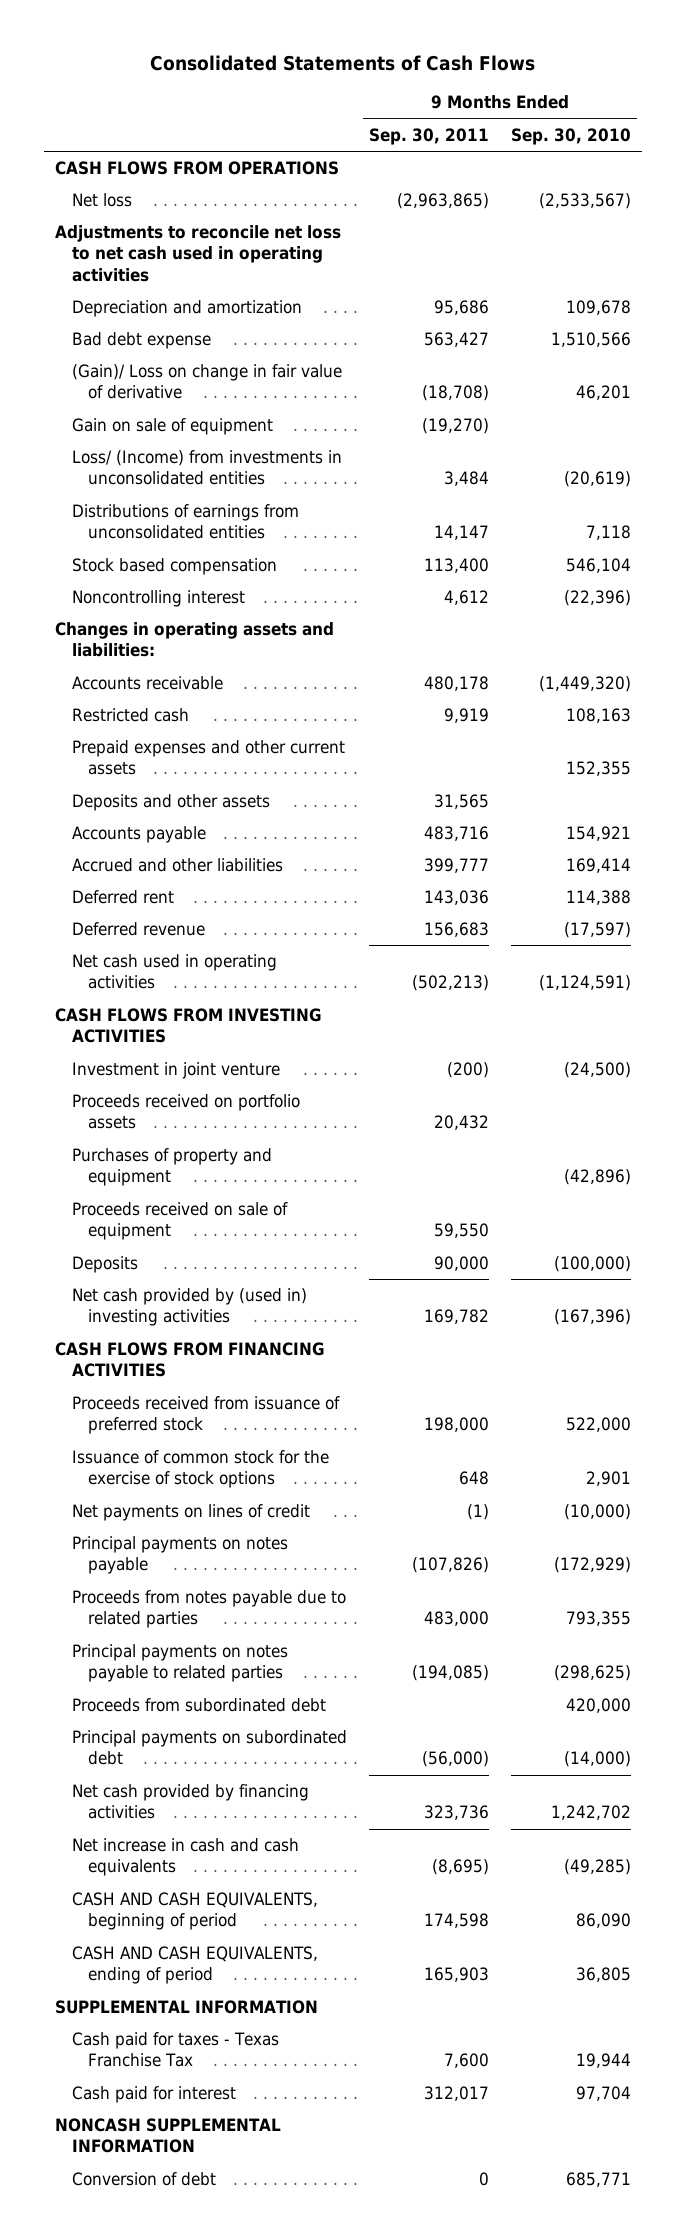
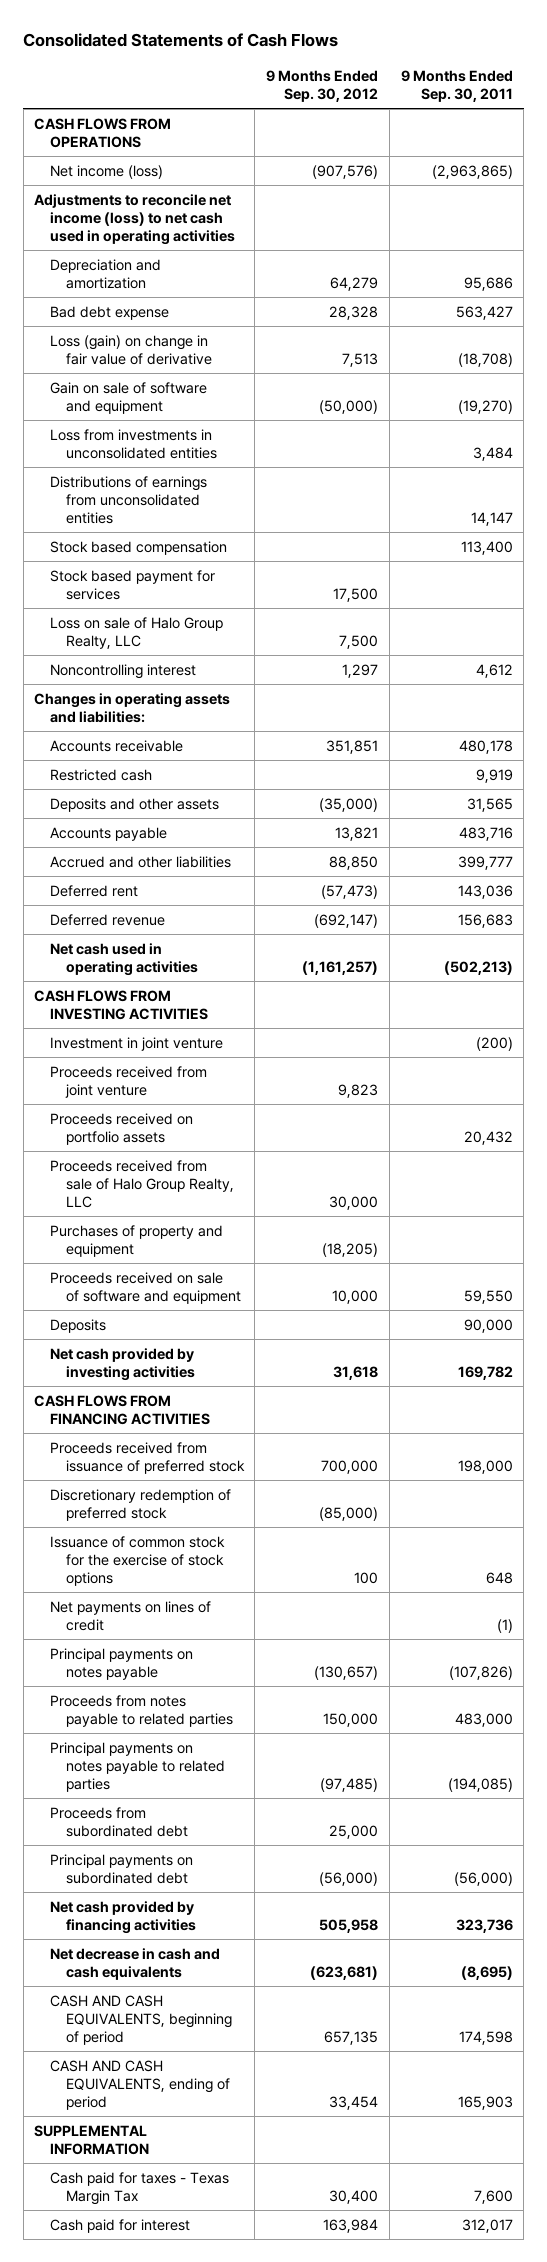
- | 9 Months Ended Sep. 30, 2011 | 9 Months Ended Sep. 30, 2010
+ | 9 Months Ended Sep. 30, 2012 | 9 Months Ended Sep. 30, 2011
- Net loss | (2,963,865) | (2,533,567)
- Adjustments to reconcile net loss to net cash used in operating activities
+ Net income (loss) | (907,576) | (2,963,865)
+ Adjustments to reconcile net income (loss) to net cash used in operating activities
- (Gain)/ Loss on change in fair value of derivative | (18,708) | 46,201
- Gain on sale of equipment | (19,270) |
- Loss/ (Income) from investments in unconsolidated entities | 3,484 | (20,619)
+ Loss (gain) on change in fair value of derivative | 7,513 | (18,708)
+ Gain on sale of software and equipment | (50,000) | (19,270)
+ Loss from investments in unconsolidated entities | | 3,484
+ Stock based payment for services | 17,500 |
+ Loss on sale of Halo Group Realty, LLC | 7,500 |
- Prepaid expenses and other current assets | | 152,355
+ Proceeds received from joint venture | 9,823 |
+ Proceeds received from sale of Halo Group Realty, LLC | 30,000 |
- Proceeds received on sale of equipment | 59,550 |
+ Proceeds received on sale of software and equipment | 10,000 | 59,550
- Net cash provided by (used in) investing activities | 169,782 | (167,396)
+ Net cash provided by investing activities | 31,618 | 169,782
+ Discretionary redemption of preferred stock | (85,000) |
- Proceeds from notes payable due to related parties | 483,000 | 793,355
+ Proceeds from notes payable to related parties | 150,000 | 483,000
- Net increase in cash and cash equivalents | (8,695) | (49,285)
+ Net decrease in cash and cash equivalents | (623,681) | (8,695)
- Cash paid for taxes - Texas Franchise Tax | 7,600 | 19,944
+ Cash paid for taxes - Texas Margin Tax | 30,400 | 7,600
- NONCASH SUPPLEMENTAL INFORMATION
- Conversion of debt | 0 | 685,771

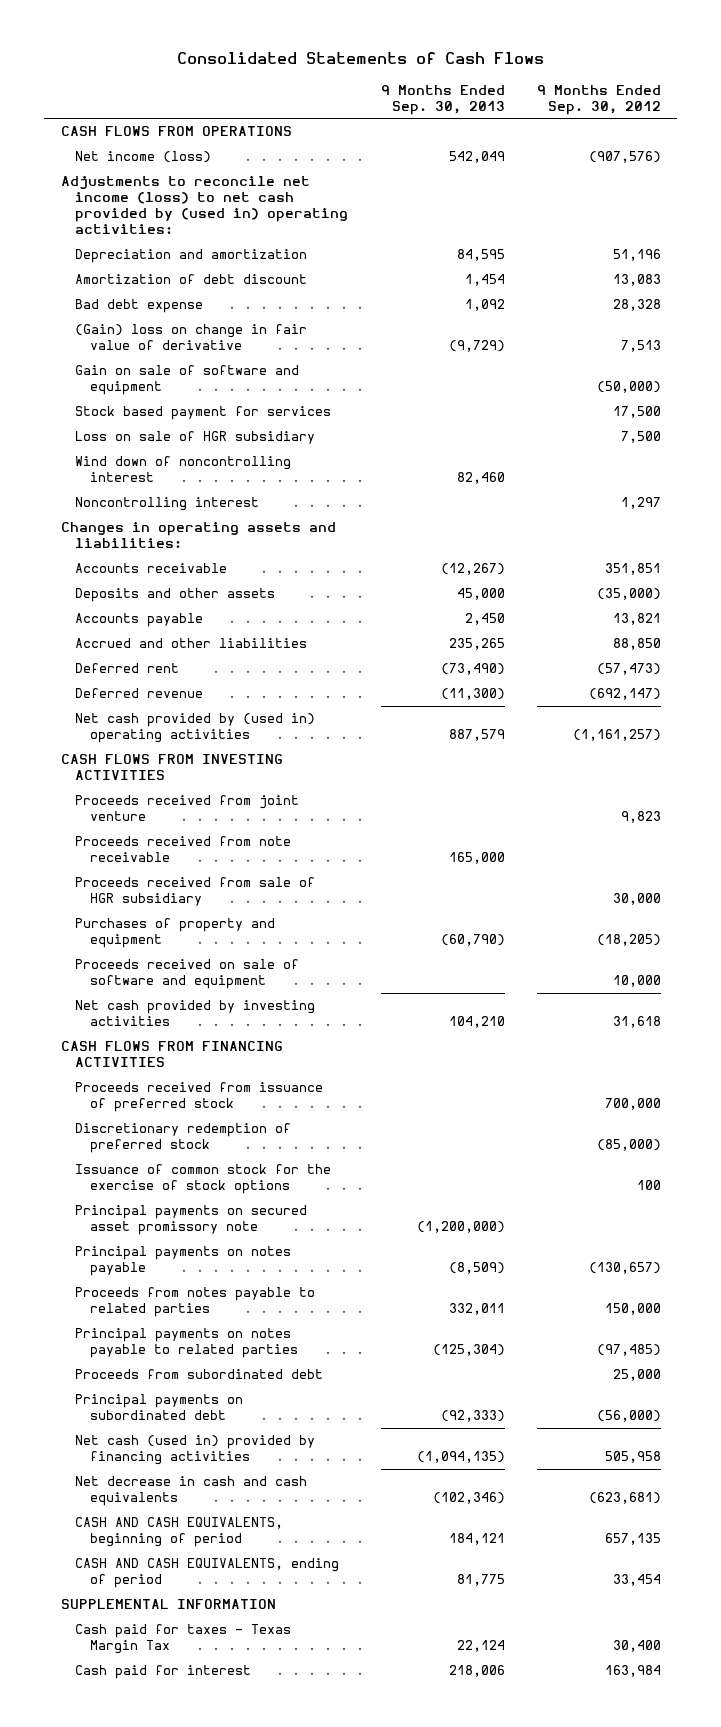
- | 9 Months Ended Sep. 30, 2012 | 9 Months Ended Sep. 30, 2011
+ | 9 Months Ended Sep. 30, 2013 | 9 Months Ended Sep. 30, 2012
- Adjustments to reconcile net income (loss) to net cash used in operating activities
- Depreciation and amortization | 64,279 | 95,686
+ Adjustments to reconcile net income (loss) to net cash provided by (used in) operating activities:
+ Depreciation and amortization | 84,595 | 51,196
+ Amortization of debt discount | 1,454 | 13,083
- Loss (gain) on change in fair value of derivative | 7,513 | (18,708)
+ (Gain) loss on change in fair value of derivative | (9,729) | 7,513
- Loss from investments in unconsolidated entities | | 3,484
- Distributions of earnings from unconsolidated entities | | 14,147
- Stock based compensation | | 113,400
- Loss on sale of Halo Group Realty, LLC | 7,500 |
+ Loss on sale of HGR subsidiary | | 7,500
+ Wind down of noncontrolling interest | 82,460 |
- Restricted cash | | 9,919
- Net cash used in operating activities | (1,161,257) | (502,213)
+ Net cash provided by (used in) operating activities | 887,579 | (1,161,257)
- Investment in joint venture | | (200)
- Proceeds received on portfolio assets | | 20,432
- Proceeds received from sale of Halo Group Realty, LLC | 30,000 |
+ Proceeds received from note receivable | 165,000 |
+ Proceeds received from sale of HGR subsidiary | | 30,000
- Deposits | | 90,000
- Net payments on lines of credit | | (1)
+ Principal payments on secured asset promissory note | (1,200,000) |
- Net cash provided by financing activities | 505,958 | 323,736
+ Net cash (used in) provided by financing activities | (1,094,135) | 505,958

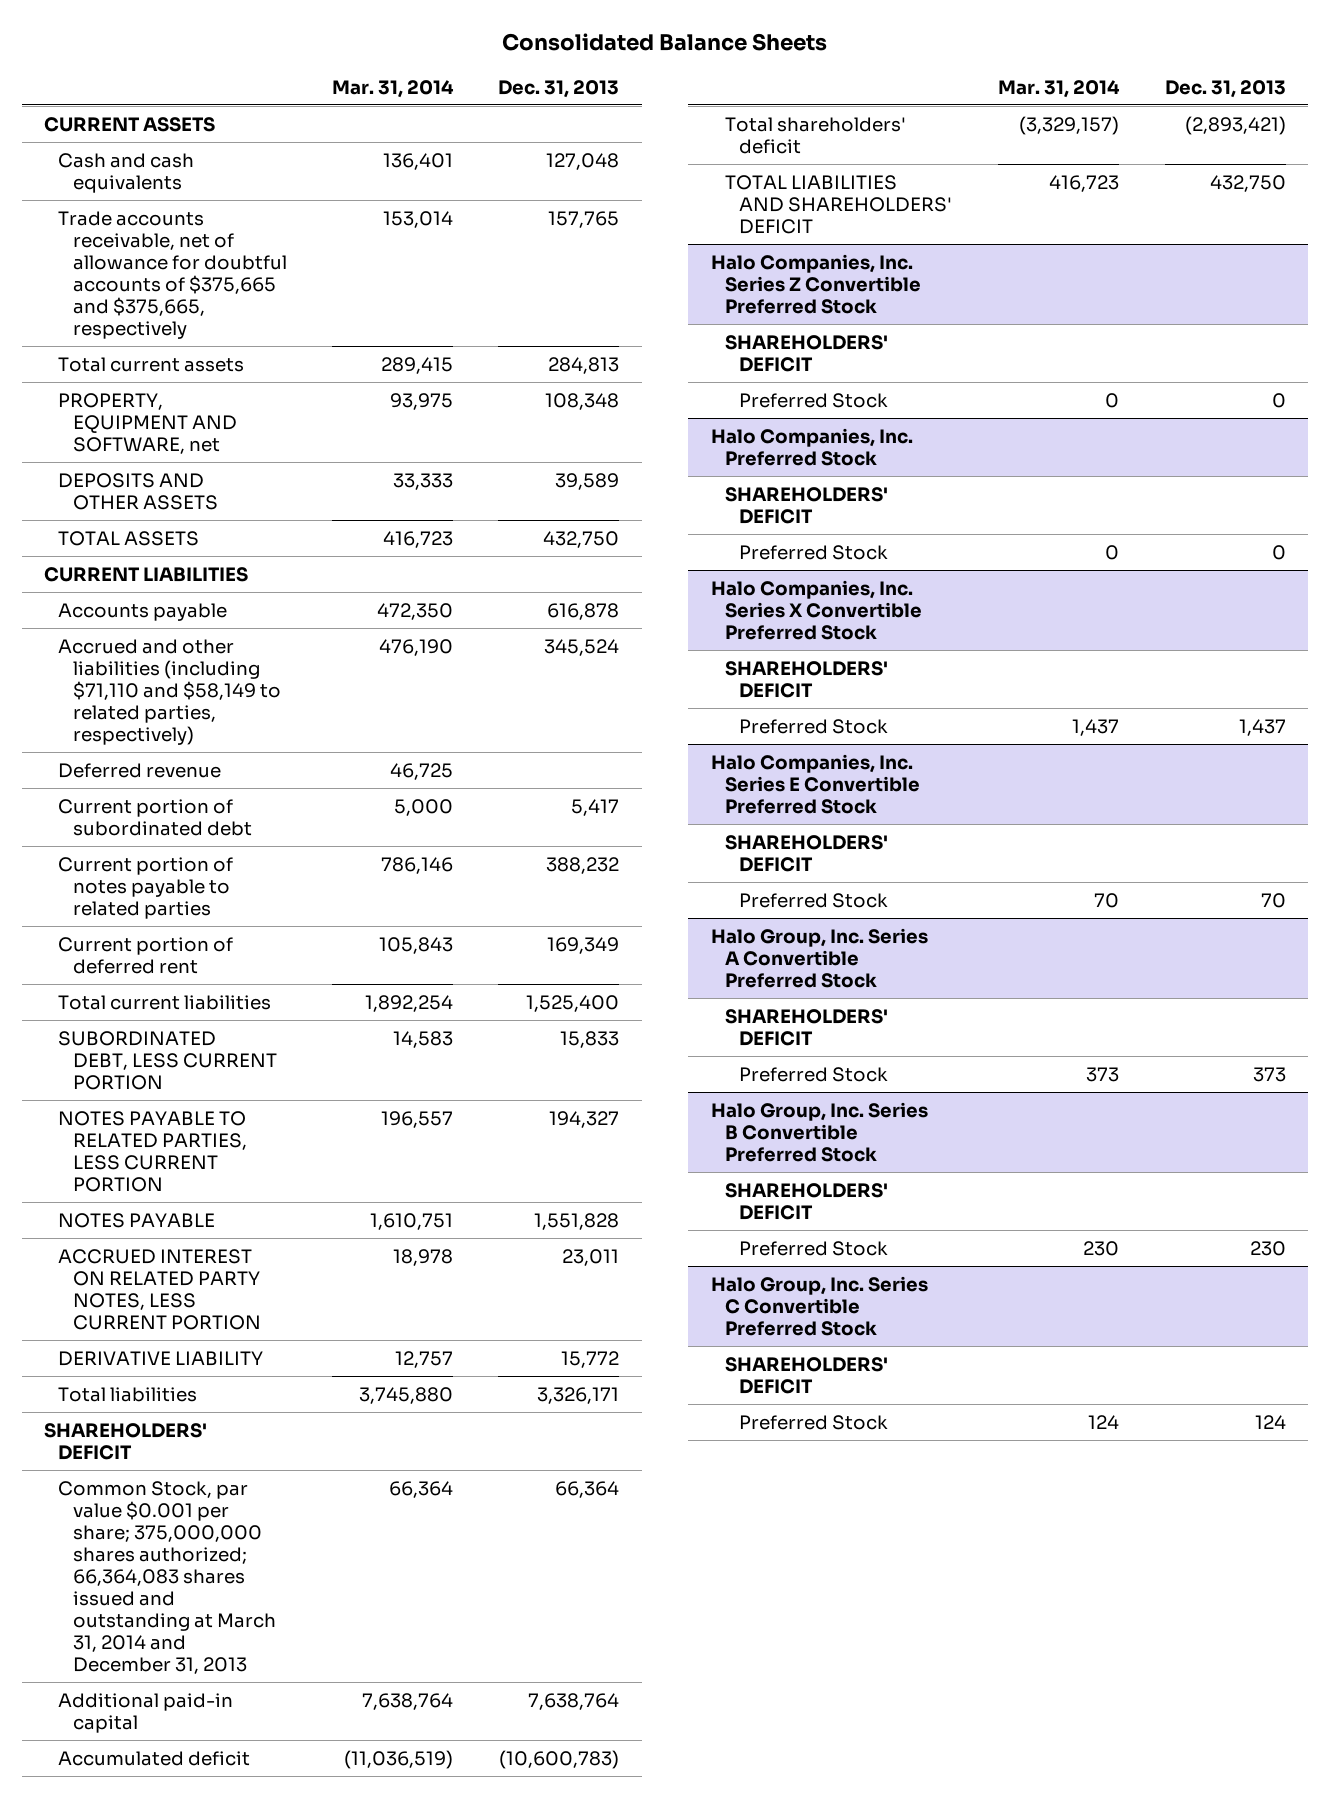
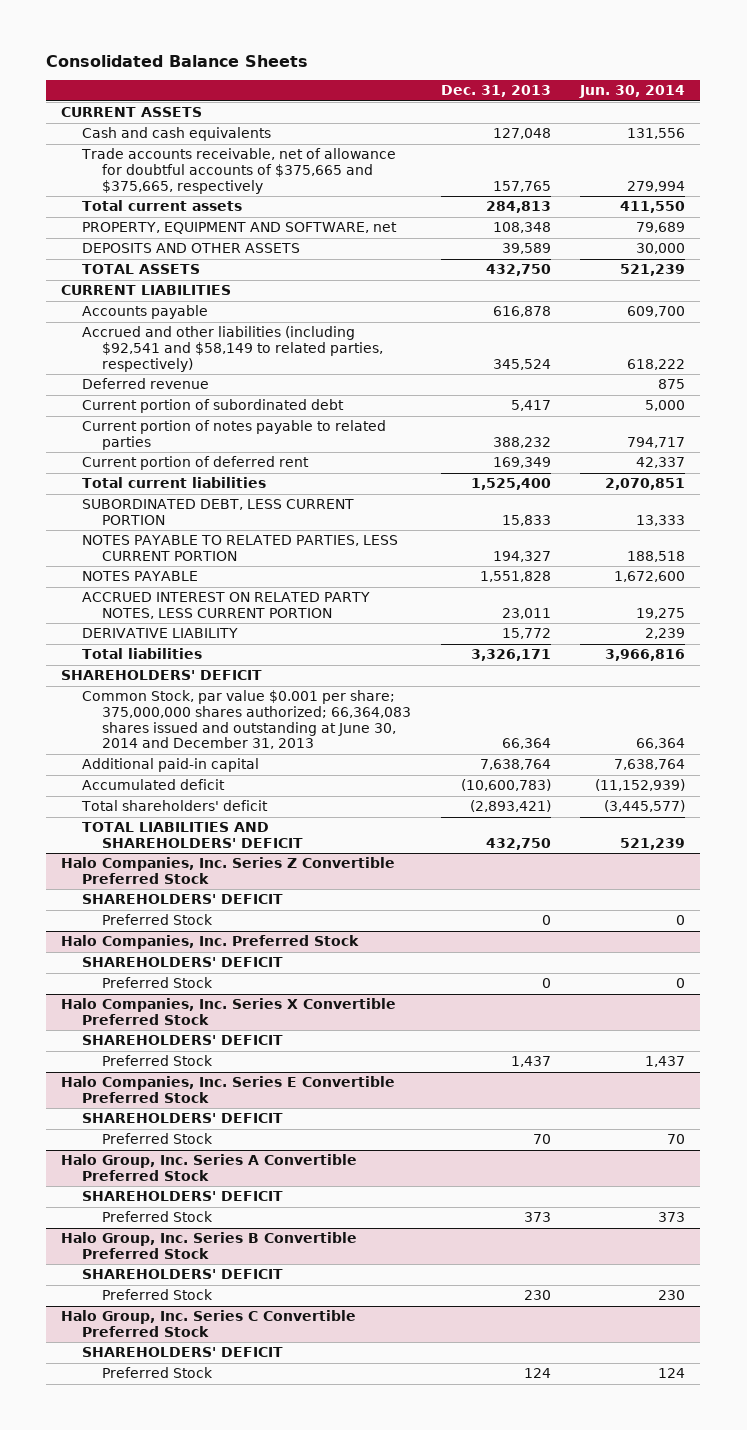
- | Mar. 31, 2014 | Dec. 31, 2013
+ | Dec. 31, 2013 | Jun. 30, 2014
- Accrued and other liabilities (including $71,110 and $58,149 to related parties, respectively) | 476,190 | 345,524
+ Accrued and other liabilities (including $92,541 and $58,149 to related parties, respectively) | 345,524 | 618,222
- Common Stock, par value $0.001 per share; 375,000,000 shares authorized; 66,364,083 shares issued and outstanding at March 31, 2014 and December 31, 2013 | 66,364 | 66,364
+ Common Stock, par value $0.001 per share; 375,000,000 shares authorized; 66,364,083 shares issued and outstanding at June 30, 2014 and December 31, 2013 | 66,364 | 66,364

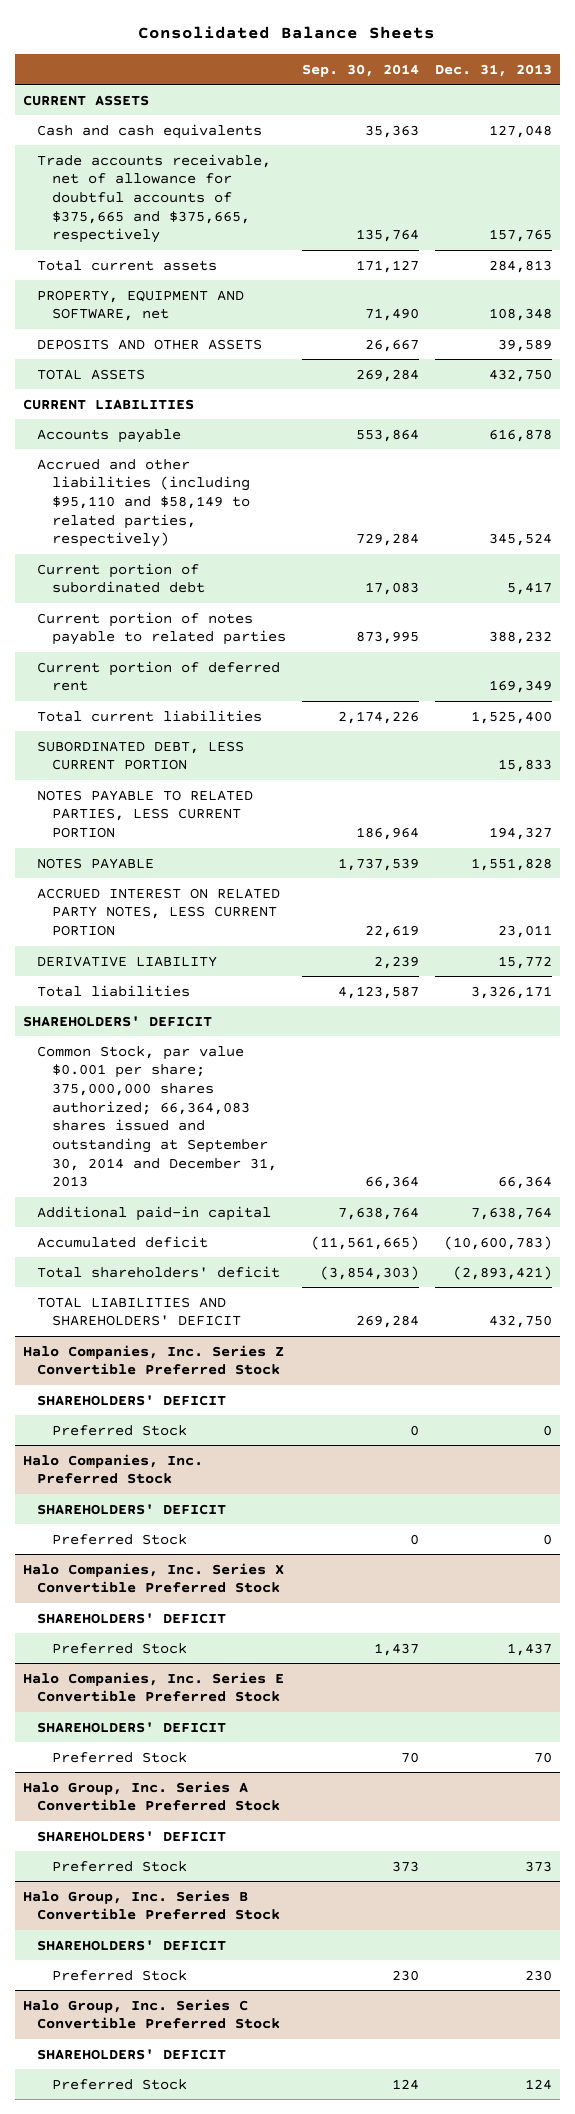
- | Dec. 31, 2013 | Jun. 30, 2014
+ | Sep. 30, 2014 | Dec. 31, 2013
- Accrued and other liabilities (including $92,541 and $58,149 to related parties, respectively) | 345,524 | 618,222
- Deferred revenue | | 875
+ Accrued and other liabilities (including $95,110 and $58,149 to related parties, respectively) | 729,284 | 345,524
- Common Stock, par value $0.001 per share; 375,000,000 shares authorized; 66,364,083 shares issued and outstanding at June 30, 2014 and December 31, 2013 | 66,364 | 66,364
+ Common Stock, par value $0.001 per share; 375,000,000 shares authorized; 66,364,083 shares issued and outstanding at September 30, 2014 and December 31, 2013 | 66,364 | 66,364

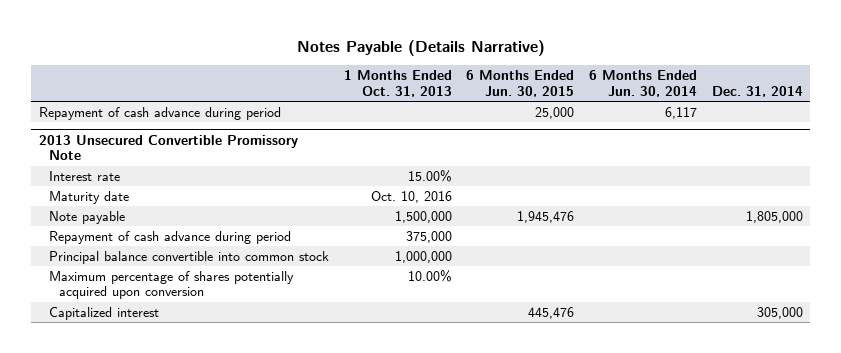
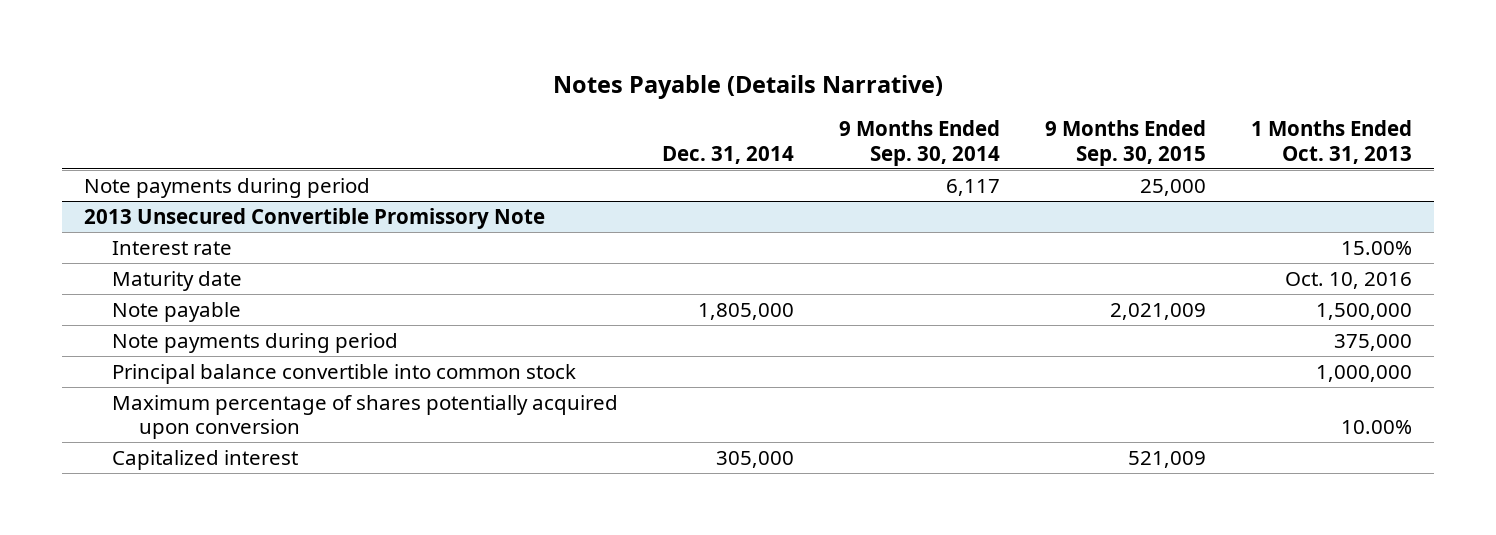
- | 1 Months Ended Oct. 31, 2013 | 6 Months Ended Jun. 30, 2015 | 6 Months Ended Jun. 30, 2014 | Dec. 31, 2014
+ | Dec. 31, 2014 | 9 Months Ended Sep. 30, 2014 | 9 Months Ended Sep. 30, 2015 | 1 Months Ended Oct. 31, 2013
- Repayment of cash advance during period | | 25,000 | 6,117 |
+ Note payments during period | | 6,117 | 25,000 |
@ 2013 Unsecured Convertible Promissory Note
- Repayment of cash advance during period | 375,000 | | |
+ Note payments during period | | | | 375,000

